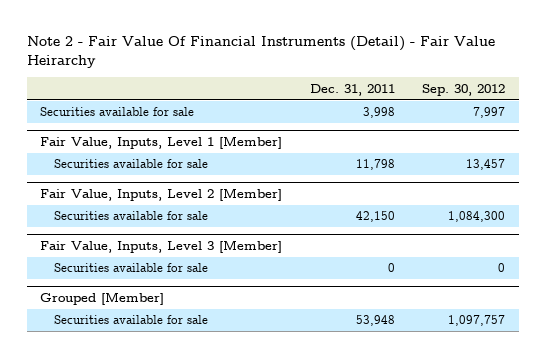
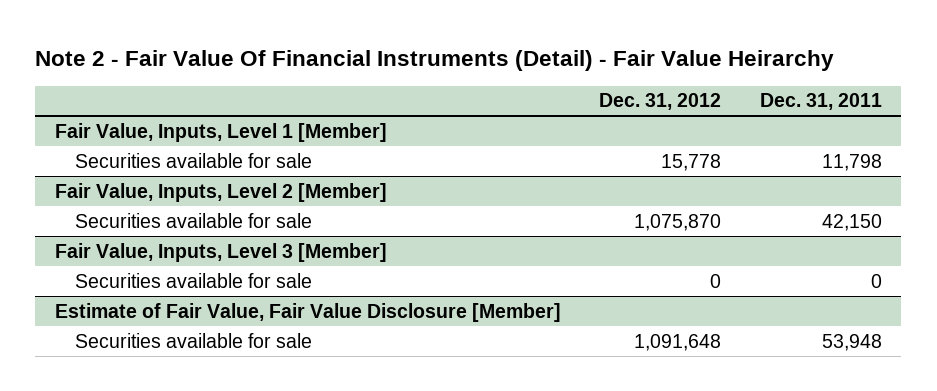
- | Dec. 31, 2011 | Sep. 30, 2012
+ | Dec. 31, 2012 | Dec. 31, 2011
- Securities available for sale | 3,998 | 7,997
- Grouped [Member]
+ Estimate of Fair Value, Fair Value Disclosure [Member]

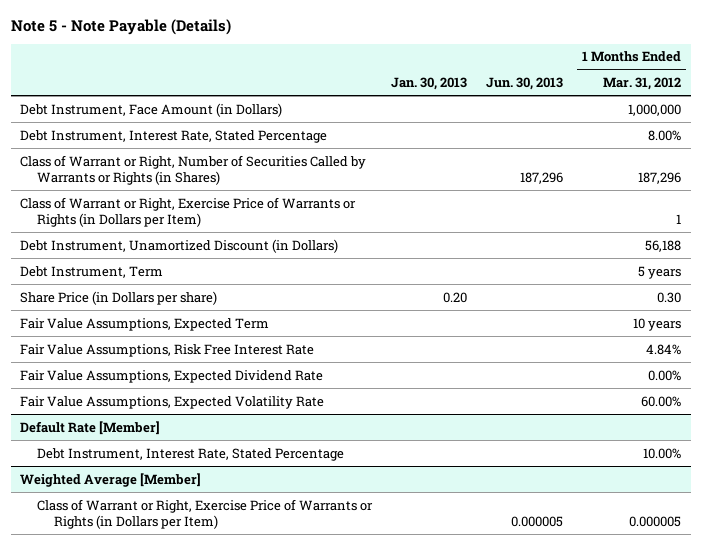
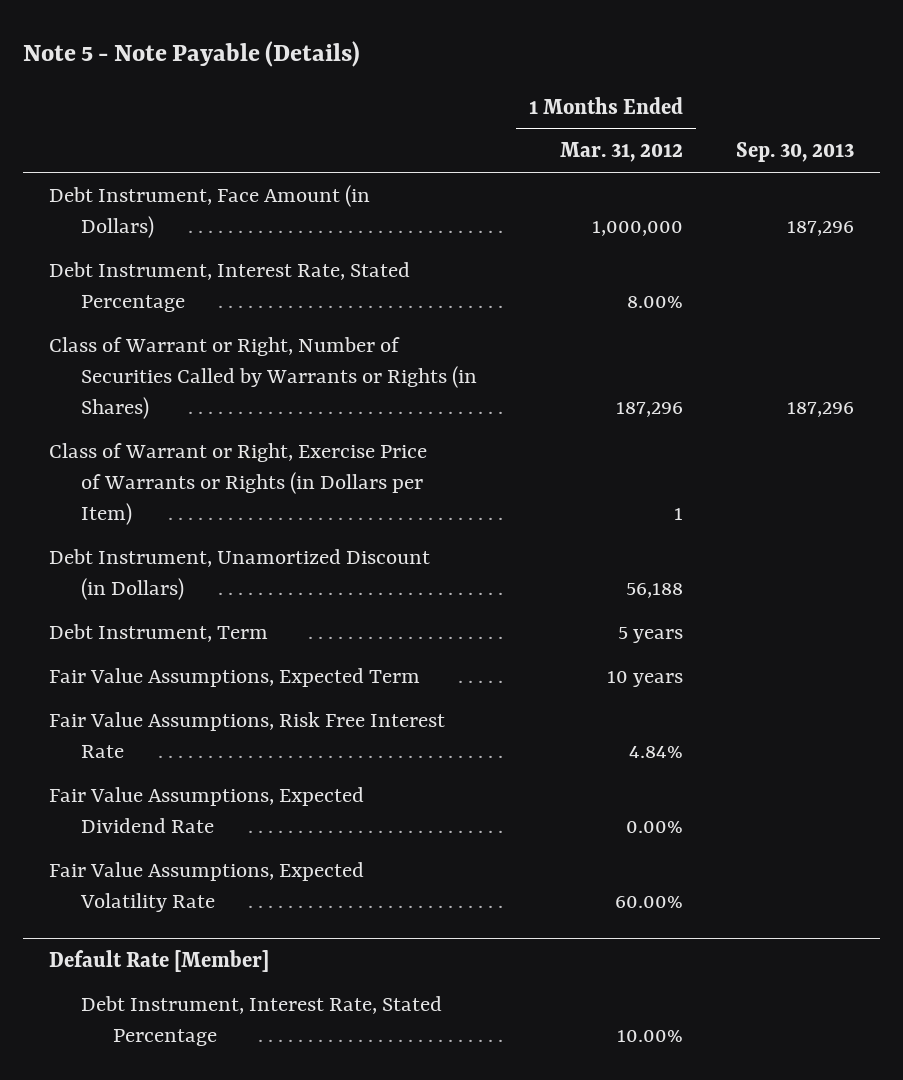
- | Jan. 30, 2013 | Jun. 30, 2013 | 1 Months Ended Mar. 31, 2012
+ | 1 Months Ended Mar. 31, 2012 | Sep. 30, 2013
- Share Price (in Dollars per share) | 0.20 | | 0.30
- Weighted Average [Member]
- Class of Warrant or Right, Exercise Price of Warrants or Rights (in Dollars per Item) | | 0.000005 | 0.000005

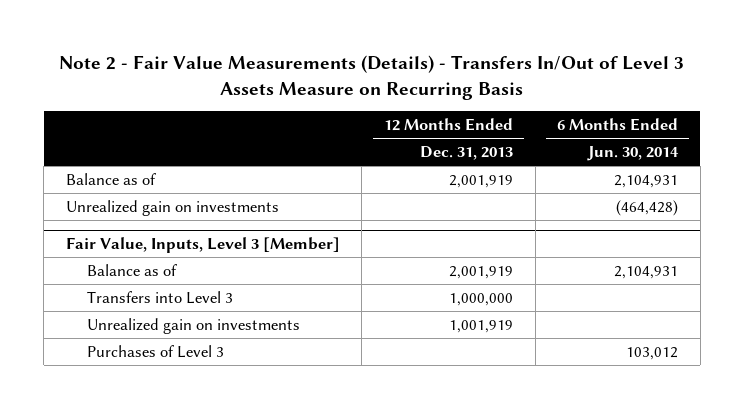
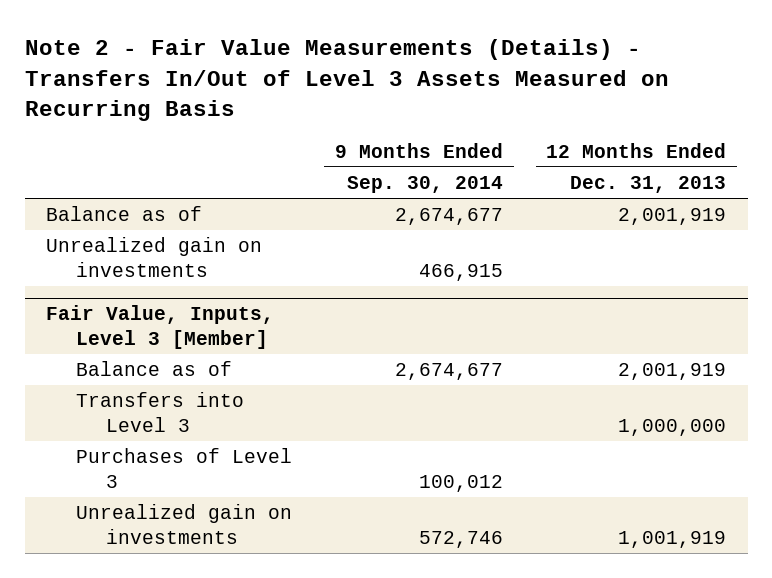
- Note 2 - Fair Value Measurements (Details) - Transfers In/Out of Level 3 Assets Measure on Recurring Basis
+ Note 2 - Fair Value Measurements (Details) - Transfers In/Out of Level 3 Assets Measured on Recurring Basis
- | 12 Months Ended Dec. 31, 2013 | 6 Months Ended Jun. 30, 2014
+ | 9 Months Ended Sep. 30, 2014 | 12 Months Ended Dec. 31, 2013
@ Fair Value, Inputs, Level 3 [Member]
moved down: Unrealized gain on investments | 572,746 | 1,001,919

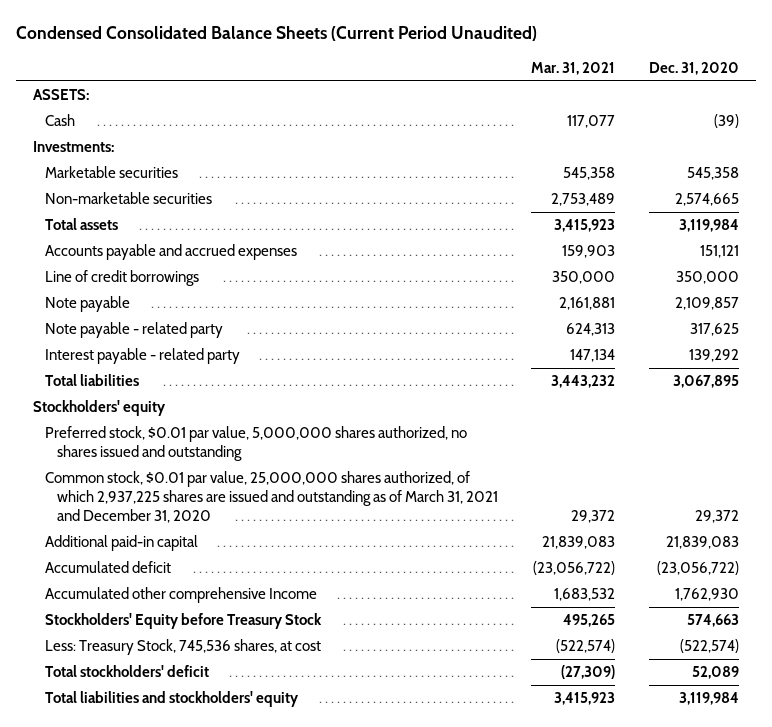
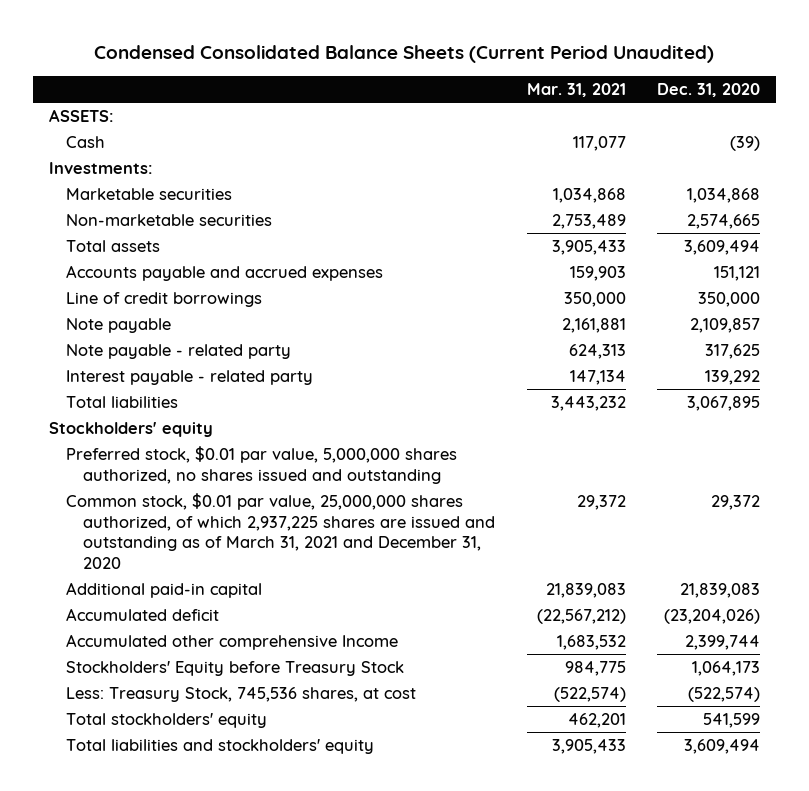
- Marketable securities | 545,358 | 545,358
+ Marketable securities | 1,034,868 | 1,034,868
- Total assets | 3,415,923 | 3,119,984
+ Total assets | 3,905,433 | 3,609,494
- Accumulated deficit | (23,056,722) | (23,056,722)
- Accumulated other comprehensive Income | 1,683,532 | 1,762,930
- Stockholders' Equity before Treasury Stock | 495,265 | 574,663
+ Accumulated deficit | (22,567,212) | (23,204,026)
+ Accumulated other comprehensive Income | 1,683,532 | 2,399,744
+ Stockholders' Equity before Treasury Stock | 984,775 | 1,064,173
- Total stockholders' deficit | (27,309) | 52,089
- Total liabilities and stockholders' equity | 3,415,923 | 3,119,984
+ Total stockholders' equity | 462,201 | 541,599
+ Total liabilities and stockholders' equity | 3,905,433 | 3,609,494

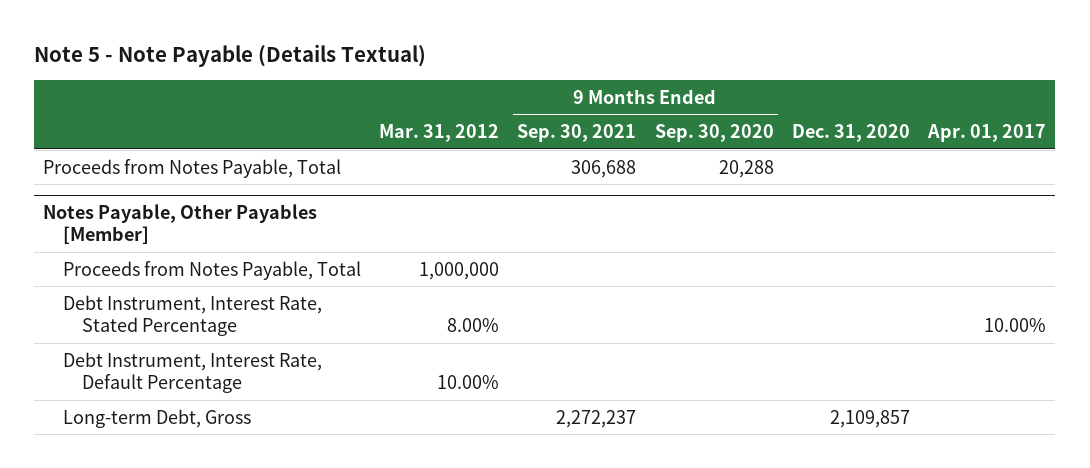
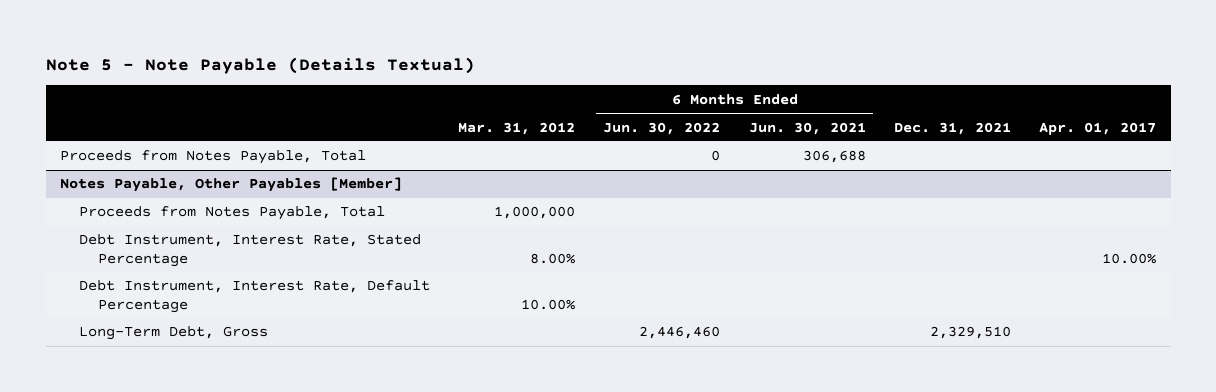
- | Mar. 31, 2012 | 9 Months Ended Sep. 30, 2021 | 9 Months Ended Sep. 30, 2020 | Dec. 31, 2020 | Apr. 01, 2017
+ | Mar. 31, 2012 | 6 Months Ended Jun. 30, 2022 | 6 Months Ended Jun. 30, 2021 | Dec. 31, 2021 | Apr. 01, 2017
@ Notes Payable, Other Payables [Member]
- Long-term Debt, Gross | | 2,272,237 | | 2,109,857 |
+ Long-Term Debt, Gross | | 2,446,460 | | 2,329,510 |

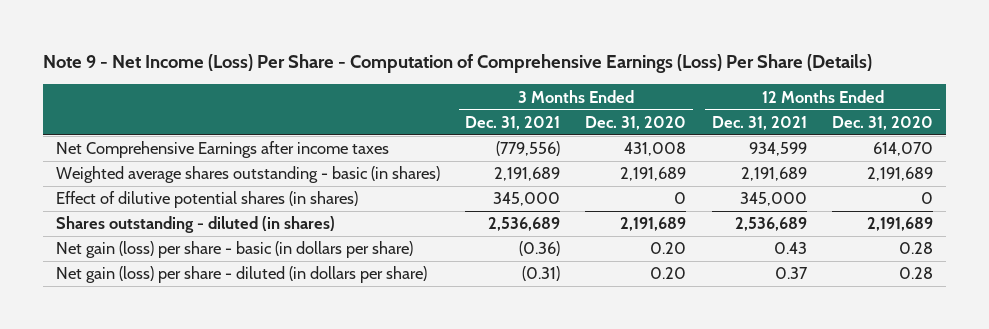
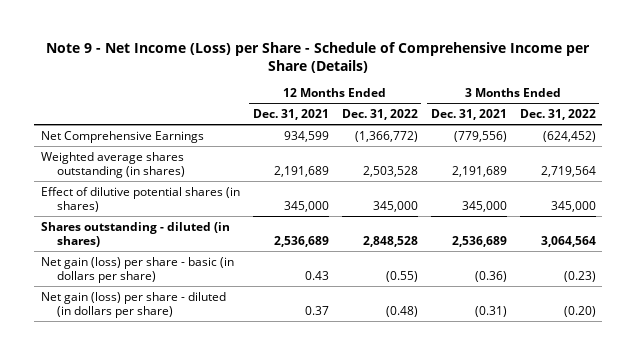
- Note 9 - Net Income (Loss) Per Share - Computation of Comprehensive Earnings (Loss) Per Share (Details)
+ Note 9 - Net Income (Loss) per Share - Schedule of Comprehensive Income per Share (Details)
- | 3 Months Ended Dec. 31, 2021 | 3 Months Ended Dec. 31, 2020 | 12 Months Ended Dec. 31, 2021 | 12 Months Ended Dec. 31, 2020
+ | 12 Months Ended Dec. 31, 2021 | 12 Months Ended Dec. 31, 2022 | 3 Months Ended Dec. 31, 2021 | 3 Months Ended Dec. 31, 2022
- Net Comprehensive Earnings after income taxes | (779,556) | 431,008 | 934,599 | 614,070
- Weighted average shares outstanding - basic (in shares) | 2,191,689 | 2,191,689 | 2,191,689 | 2,191,689
+ Net Comprehensive Earnings | 934,599 | (1,366,772) | (779,556) | (624,452)
+ Weighted average shares outstanding (in shares) | 2,191,689 | 2,503,528 | 2,191,689 | 2,719,564

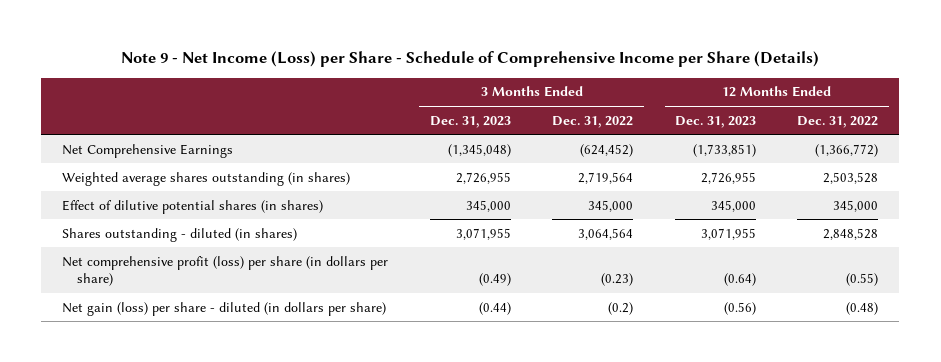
- | 12 Months Ended Dec. 31, 2021 | 12 Months Ended Dec. 31, 2022 | 3 Months Ended Dec. 31, 2021 | 3 Months Ended Dec. 31, 2022
+ | 3 Months Ended Dec. 31, 2023 | 3 Months Ended Dec. 31, 2022 | 12 Months Ended Dec. 31, 2023 | 12 Months Ended Dec. 31, 2022
- Net gain (loss) per share - basic (in dollars per share) | 0.43 | (0.55) | (0.36) | (0.23)
- Net gain (loss) per share - diluted (in dollars per share) | 0.37 | (0.48) | (0.31) | (0.20)
+ Net comprehensive profit (loss) per share (in dollars per share) | (0.49) | (0.23) | (0.64) | (0.55)
+ Net gain (loss) per share - diluted (in dollars per share) | (0.44) | (0.2) | (0.56) | (0.48)

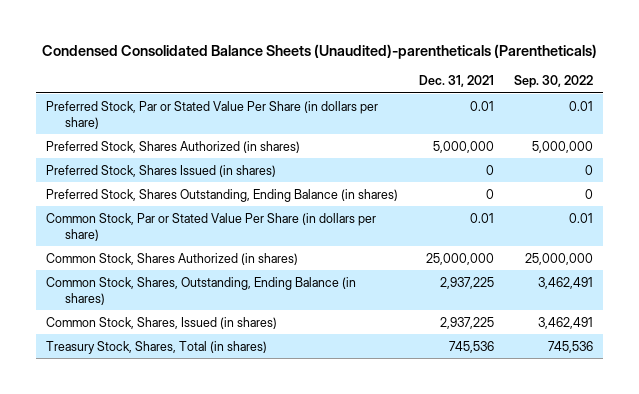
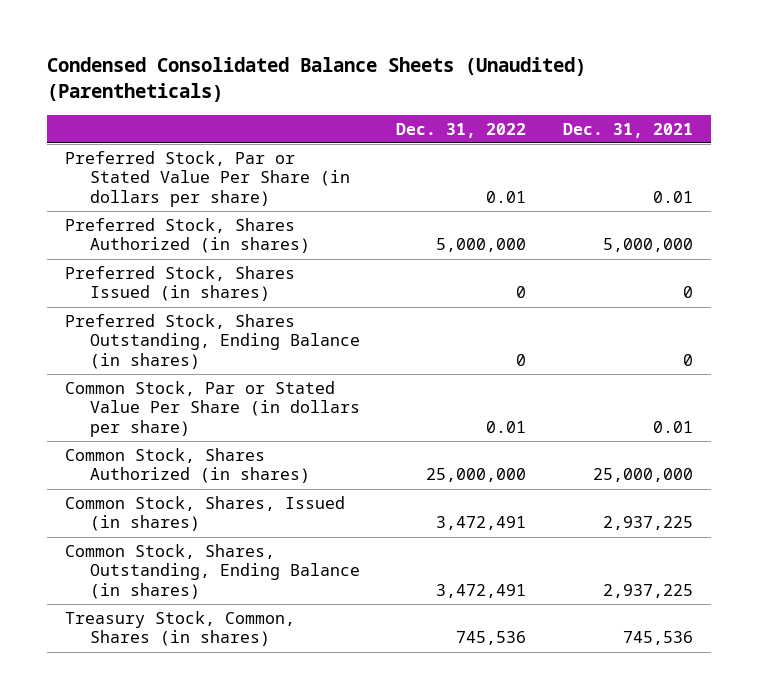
- Condensed Consolidated Balance Sheets (Unaudited)-parentheticals (Parentheticals)
+ Condensed Consolidated Balance Sheets (Unaudited) (Parentheticals)
- | Dec. 31, 2021 | Sep. 30, 2022
+ | Dec. 31, 2022 | Dec. 31, 2021
- Treasury Stock, Shares, Total (in shares) | 745,536 | 745,536
moved down: Common Stock, Shares, Outstanding, Ending Balance (in shares) | 3,472,491 | 2,937,225
+ Treasury Stock, Common, Shares (in shares) | 745,536 | 745,536

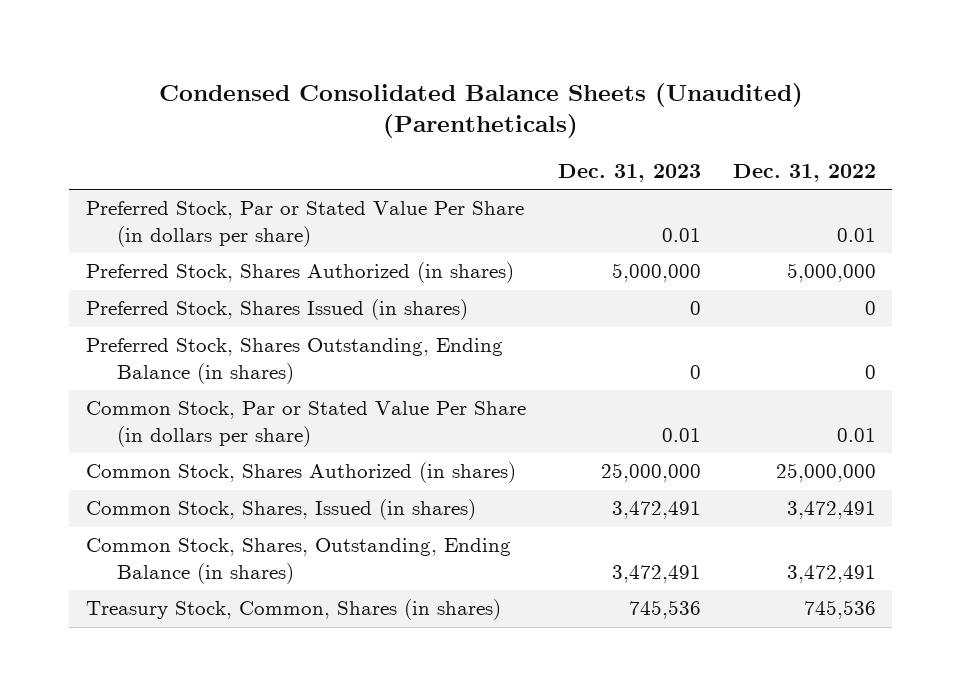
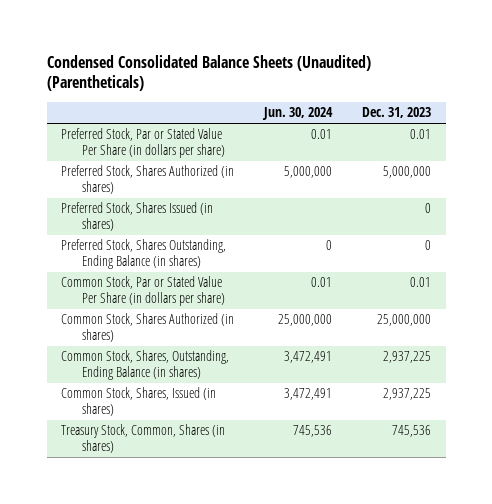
- | Dec. 31, 2023 | Dec. 31, 2022
+ | Jun. 30, 2024 | Dec. 31, 2023
- Common Stock, Shares, Issued (in shares) | 3,472,491 | 3,472,491
- Common Stock, Shares, Outstanding, Ending Balance (in shares) | 3,472,491 | 3,472,491
+ Common Stock, Shares, Outstanding, Ending Balance (in shares) | 3,472,491 | 2,937,225
+ Common Stock, Shares, Issued (in shares) | 3,472,491 | 2,937,225

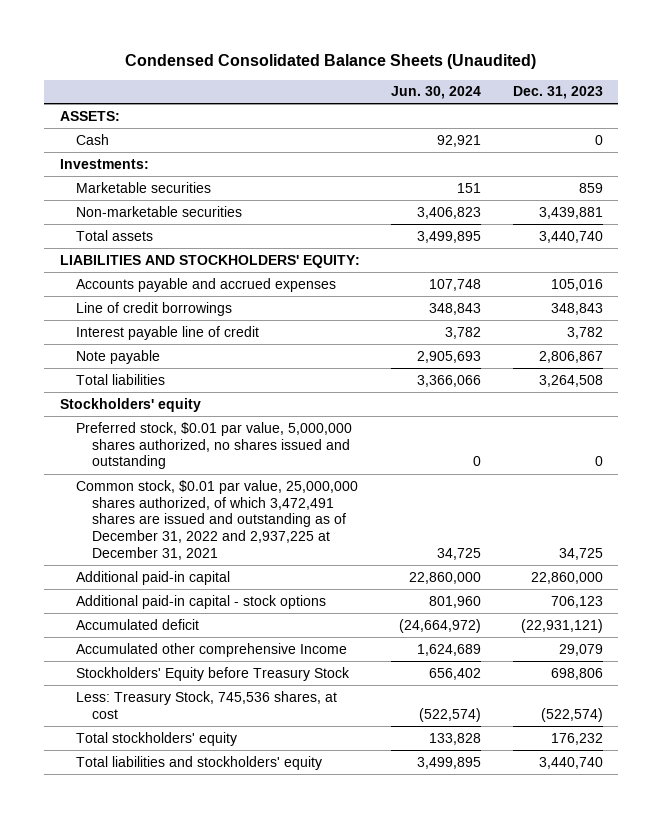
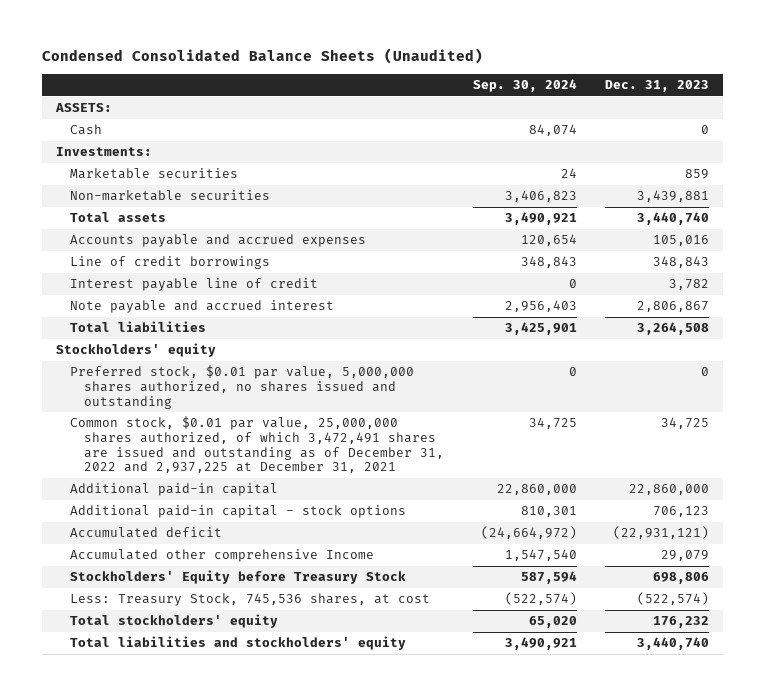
- | Jun. 30, 2024 | Dec. 31, 2023
+ | Sep. 30, 2024 | Dec. 31, 2023
- LIABILITIES AND STOCKHOLDERS' EQUITY:
- Note payable | 2,905,693 | 2,806,867
+ Note payable and accrued interest | 2,956,403 | 2,806,867

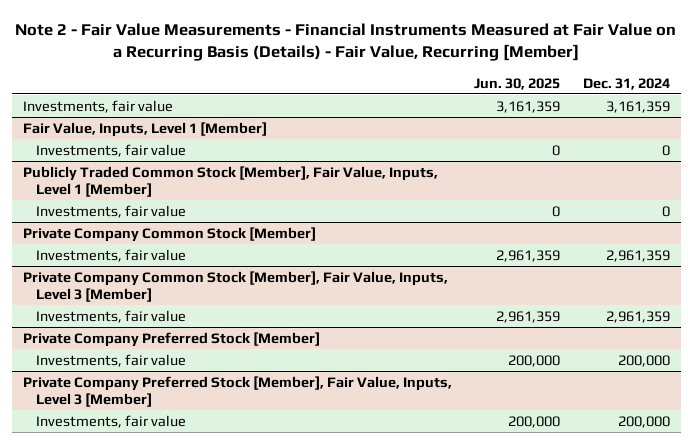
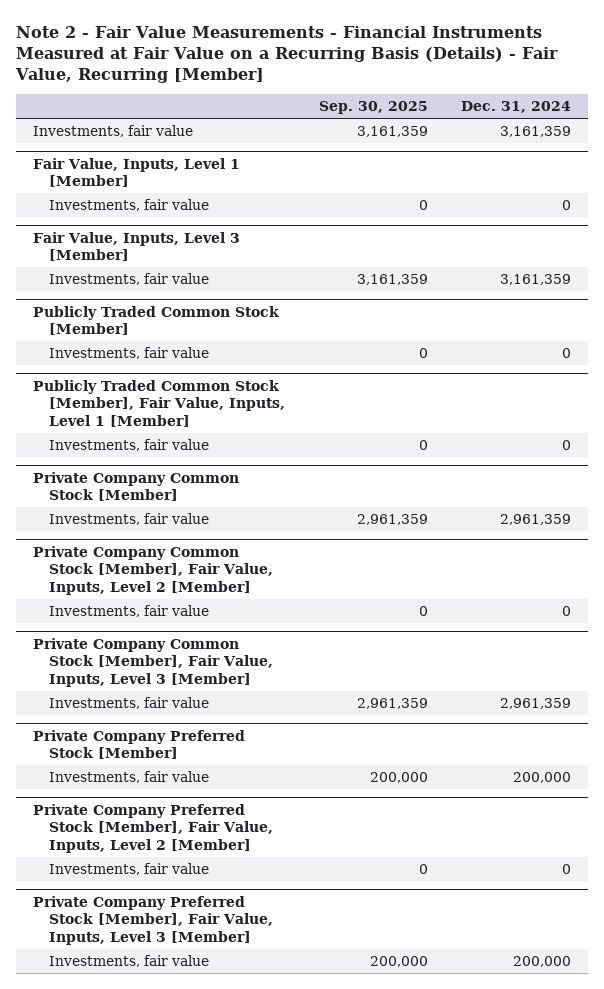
- | Jun. 30, 2025 | Dec. 31, 2024
+ | Sep. 30, 2025 | Dec. 31, 2024
+ Fair Value, Inputs, Level 3 [Member]
+ Investments, fair value | 3,161,359 | 3,161,359
+ Publicly Traded Common Stock [Member]
+ Investments, fair value | 0 | 0
+ Private Company Common Stock [Member], Fair Value, Inputs, Level 2 [Member]
+ Investments, fair value | 0 | 0
+ Private Company Preferred Stock [Member], Fair Value, Inputs, Level 2 [Member]
+ Investments, fair value | 0 | 0

